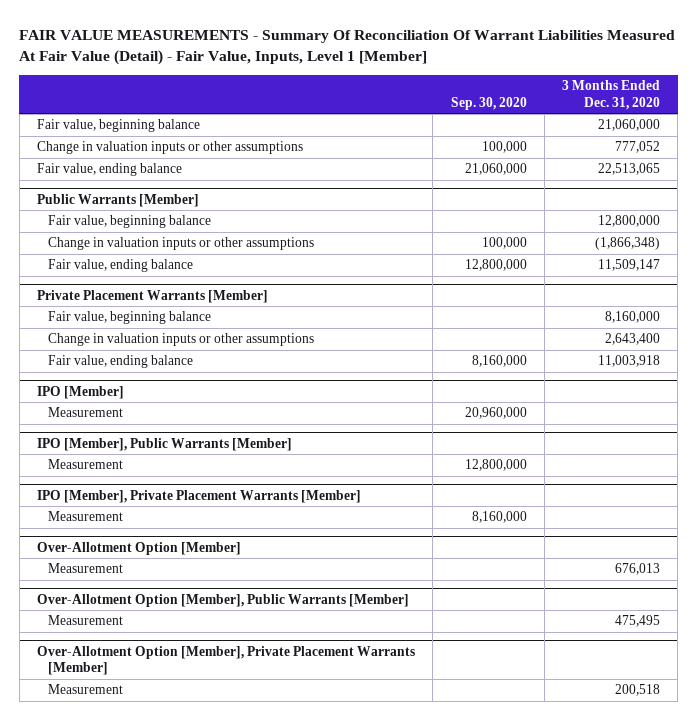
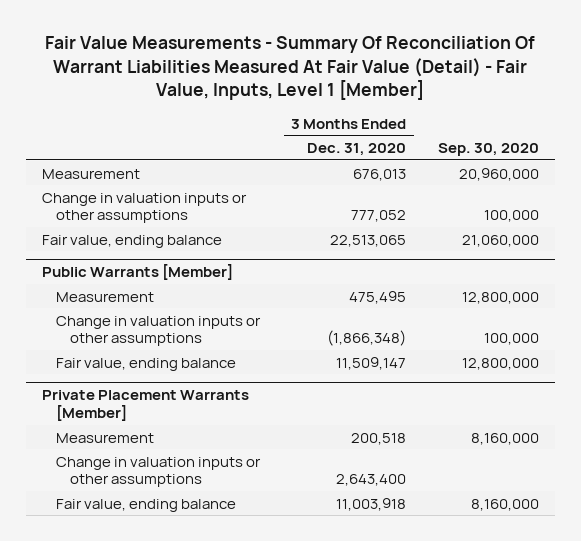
- FAIR VALUE MEASUREMENTS - Summary Of Reconciliation Of Warrant Liabilities Measured At Fair Value (Detail) - Fair Value, Inputs, Level 1 [Member]
+ Fair Value Measurements - Summary Of Reconciliation Of Warrant Liabilities Measured At Fair Value (Detail) - Fair Value, Inputs, Level 1 [Member]
- | Sep. 30, 2020 | 3 Months Ended Dec. 31, 2020
+ | 3 Months Ended Dec. 31, 2020 | Sep. 30, 2020
- Fair value, beginning balance | | 21,060,000
+ Measurement | 676,013 | 20,960,000
@ Public Warrants [Member]
- Fair value, beginning balance | | 12,800,000
+ Measurement | 475,495 | 12,800,000
@ Private Placement Warrants [Member]
- Fair value, beginning balance | | 8,160,000
+ Measurement | 200,518 | 8,160,000
- IPO [Member]
- Measurement | 20,960,000 |
- IPO [Member], Public Warrants [Member]
- Measurement | 12,800,000 |
- IPO [Member], Private Placement Warrants [Member]
- Measurement | 8,160,000 |
- Over-Allotment Option [Member]
- Measurement | | 676,013
- Over-Allotment Option [Member], Public Warrants [Member]
- Measurement | | 475,495
- Over-Allotment Option [Member], Private Placement Warrants [Member]
- Measurement | | 200,518

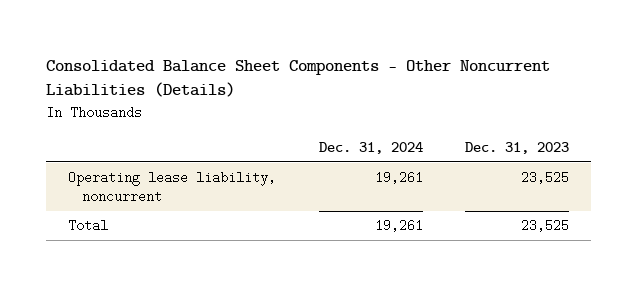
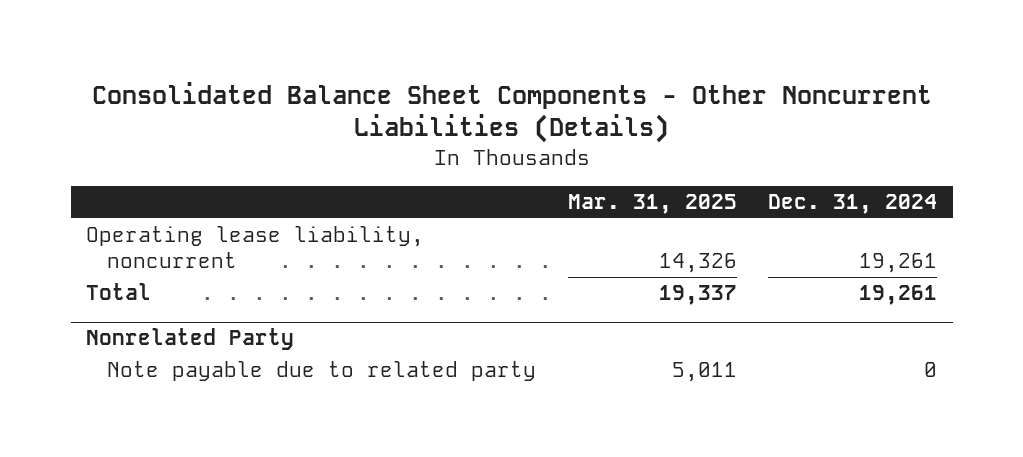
- | Dec. 31, 2024 | Dec. 31, 2023
+ | Mar. 31, 2025 | Dec. 31, 2024
+ Nonrelated Party
+ Note payable due to related party | 5,011 | 0

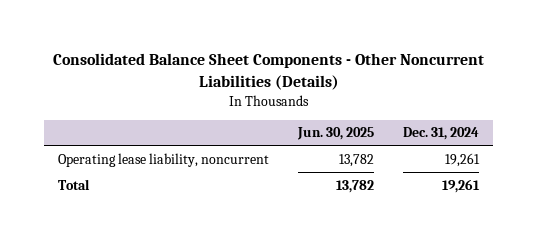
- | Mar. 31, 2025 | Dec. 31, 2024
+ | Jun. 30, 2025 | Dec. 31, 2024
- Nonrelated Party
- Note payable due to related party | 5,011 | 0

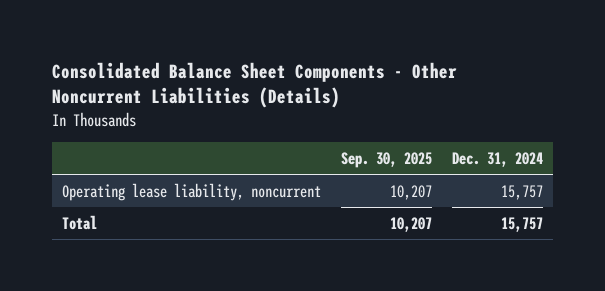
- | Jun. 30, 2025 | Dec. 31, 2024
+ | Sep. 30, 2025 | Dec. 31, 2024
- Operating lease liability, noncurrent | 13,782 | 19,261
- Total | 13,782 | 19,261
+ Operating lease liability, noncurrent | 10,207 | 15,757
+ Total | 10,207 | 15,757

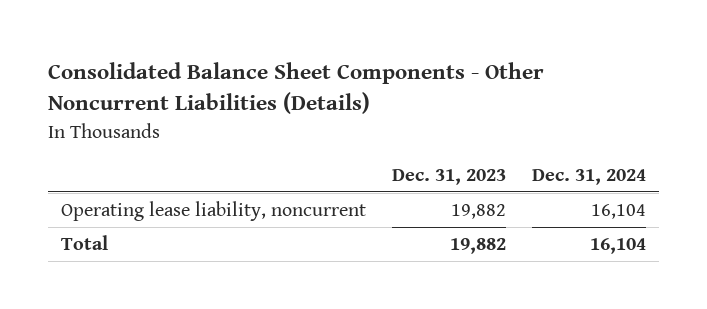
- | Sep. 30, 2025 | Dec. 31, 2024
+ | Dec. 31, 2023 | Dec. 31, 2024
- Operating lease liability, noncurrent | 10,207 | 15,757
- Total | 10,207 | 15,757
+ Operating lease liability, noncurrent | 19,882 | 16,104
+ Total | 19,882 | 16,104

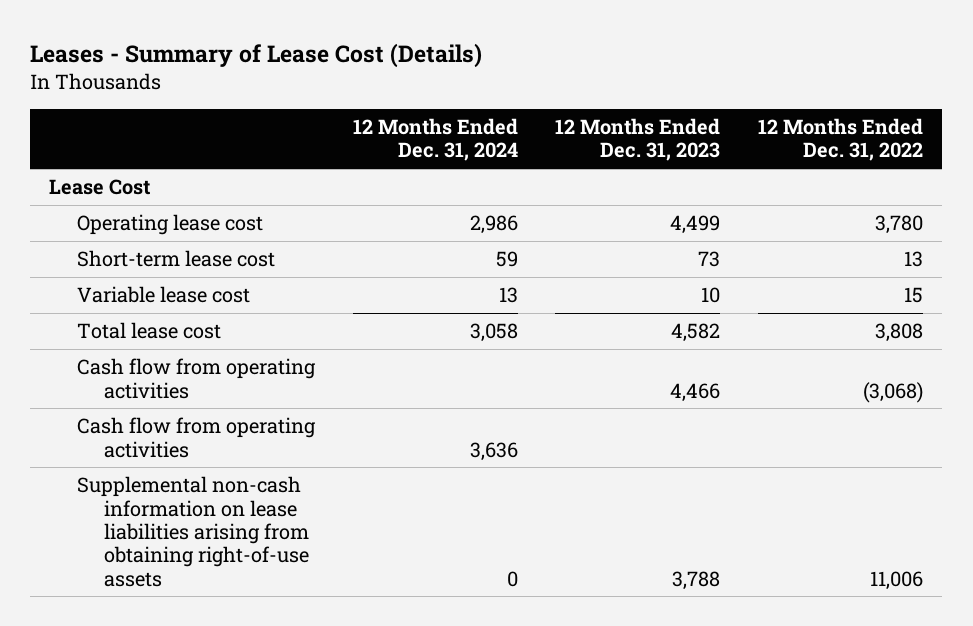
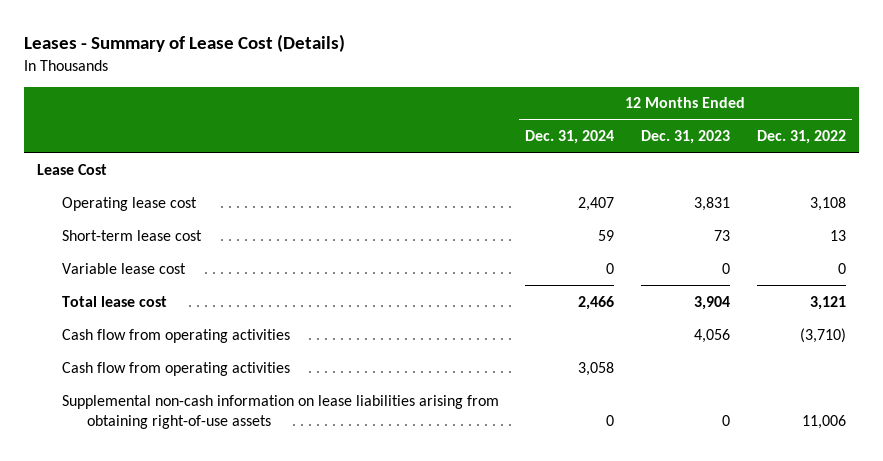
- Operating lease cost | 2,986 | 4,499 | 3,780
+ Operating lease cost | 2,407 | 3,831 | 3,108
- Variable lease cost | 13 | 10 | 15
- Total lease cost | 3,058 | 4,582 | 3,808
- Cash flow from operating activities | | 4,466 | (3,068)
- Cash flow from operating activities | 3,636 | |
- Supplemental non-cash information on lease liabilities arising from obtaining right-of-use assets | 0 | 3,788 | 11,006
+ Variable lease cost | 0 | 0 | 0
+ Total lease cost | 2,466 | 3,904 | 3,121
+ Cash flow from operating activities | | 4,056 | (3,710)
+ Cash flow from operating activities | 3,058 | |
+ Supplemental non-cash information on lease liabilities arising from obtaining right-of-use assets | 0 | 0 | 11,006

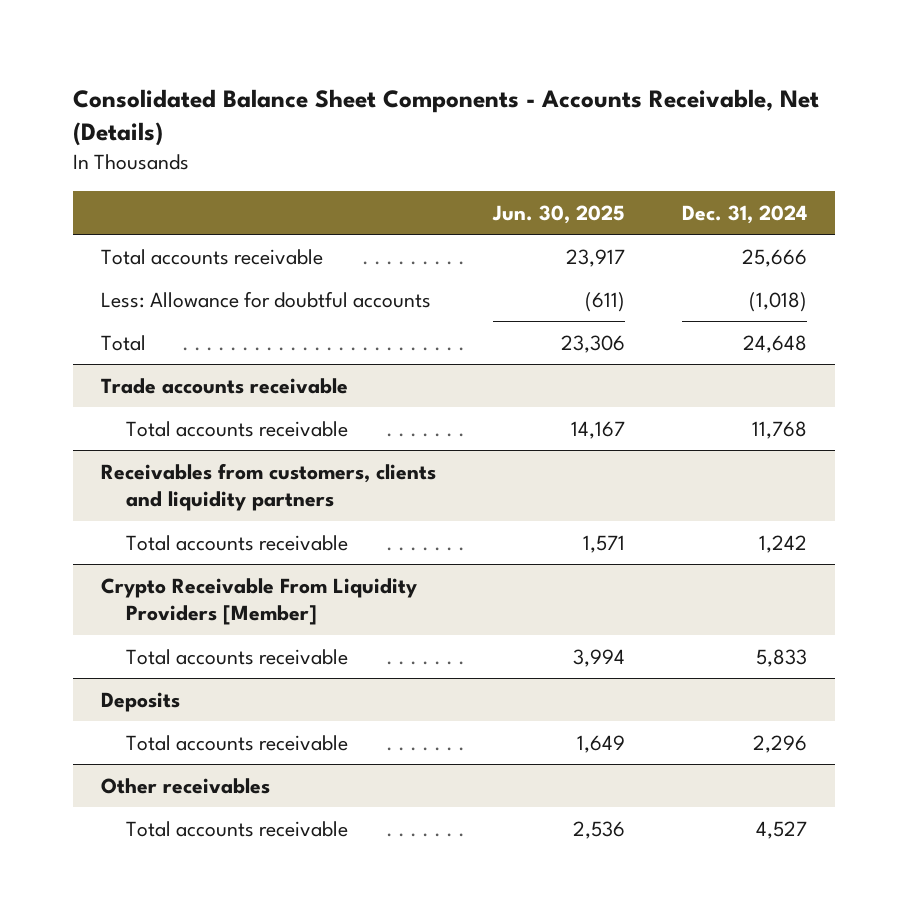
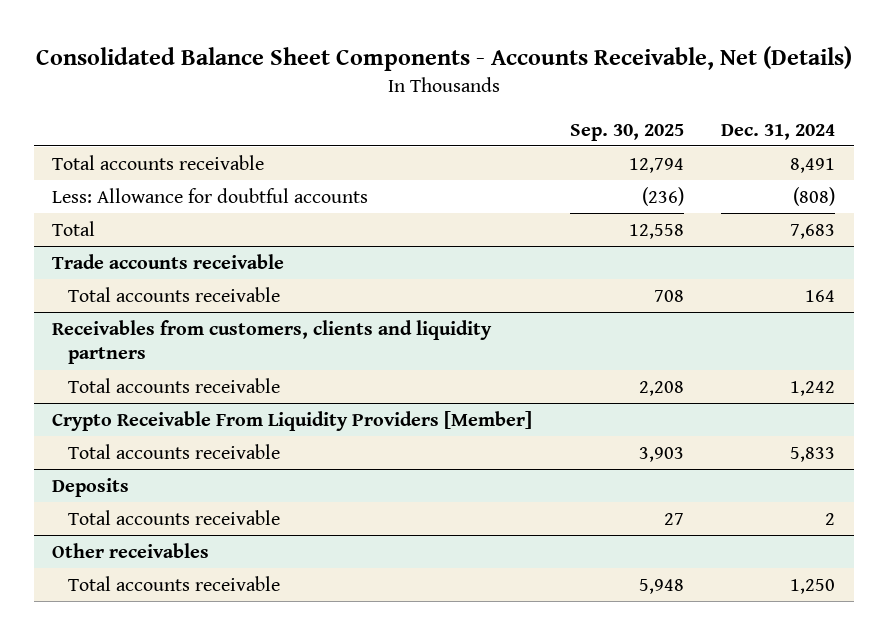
- | Jun. 30, 2025 | Dec. 31, 2024
+ | Sep. 30, 2025 | Dec. 31, 2024
- Total accounts receivable | 23,917 | 25,666
- Less: Allowance for doubtful accounts | (611) | (1,018)
- Total | 23,306 | 24,648
+ Total accounts receivable | 12,794 | 8,491
+ Less: Allowance for doubtful accounts | (236) | (808)
+ Total | 12,558 | 7,683
@ Trade accounts receivable
- Total accounts receivable | 14,167 | 11,768
+ Total accounts receivable | 708 | 164
@ Deposits
- Total accounts receivable | 1,649 | 2,296
+ Total accounts receivable | 27 | 2
@ Other receivables
- Total accounts receivable | 2,536 | 4,527
+ Total accounts receivable | 5,948 | 1,250

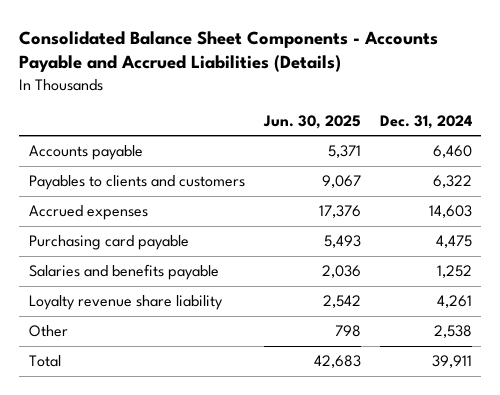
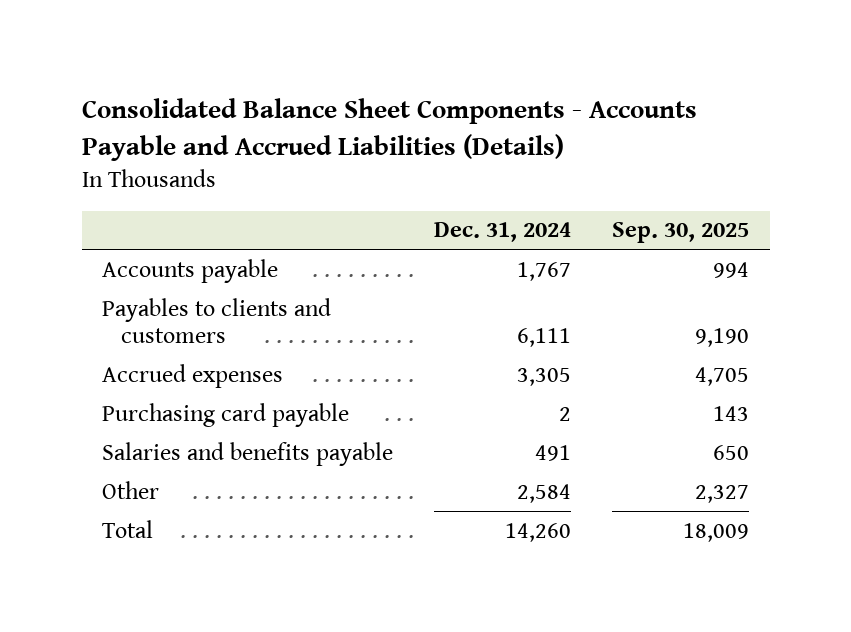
- | Jun. 30, 2025 | Dec. 31, 2024
+ | Dec. 31, 2024 | Sep. 30, 2025
- Accounts payable | 5,371 | 6,460
- Payables to clients and customers | 9,067 | 6,322
- Accrued expenses | 17,376 | 14,603
- Purchasing card payable | 5,493 | 4,475
- Salaries and benefits payable | 2,036 | 1,252
- Loyalty revenue share liability | 2,542 | 4,261
- Other | 798 | 2,538
- Total | 42,683 | 39,911
+ Accounts payable | 1,767 | 994
+ Payables to clients and customers | 6,111 | 9,190
+ Accrued expenses | 3,305 | 4,705
+ Purchasing card payable | 2 | 143
+ Salaries and benefits payable | 491 | 650
+ Other | 2,584 | 2,327
+ Total | 14,260 | 18,009

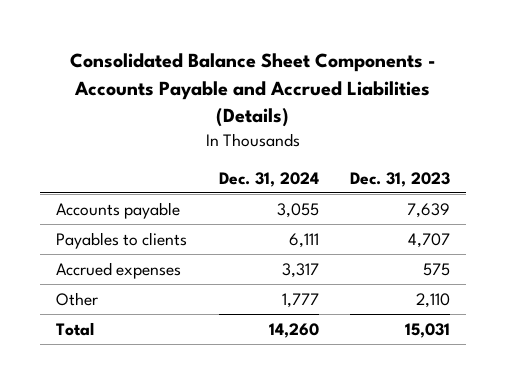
- | Dec. 31, 2024 | Sep. 30, 2025
+ | Dec. 31, 2024 | Dec. 31, 2023
- Accounts payable | 1,767 | 994
- Payables to clients and customers | 6,111 | 9,190
- Accrued expenses | 3,305 | 4,705
- Purchasing card payable | 2 | 143
- Salaries and benefits payable | 491 | 650
- Other | 2,584 | 2,327
+ Accounts payable | 3,055 | 7,639
+ Payables to clients | 6,111 | 4,707
+ Accrued expenses | 3,317 | 575
+ Other | 1,777 | 2,110

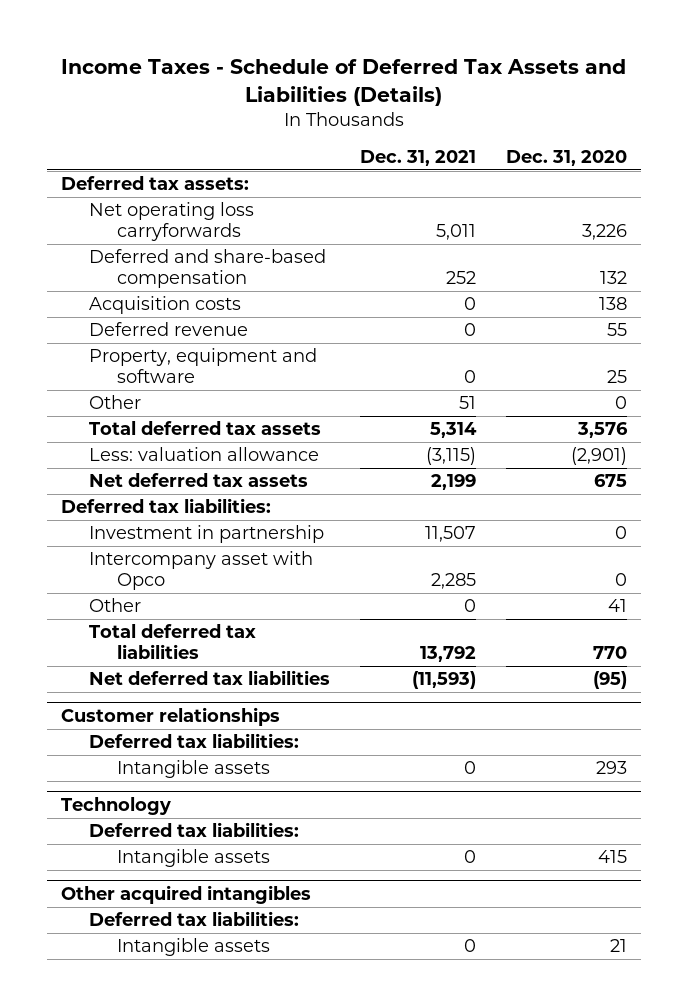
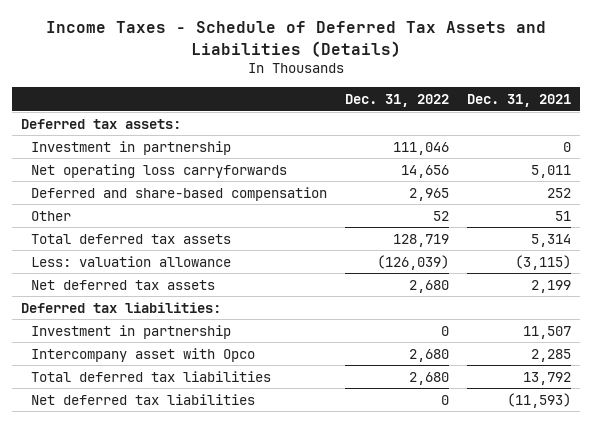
- | Dec. 31, 2021 | Dec. 31, 2020
+ | Dec. 31, 2022 | Dec. 31, 2021
+ Investment in partnership | 111,046 | 0
- Acquisition costs | 0 | 138
- Deferred revenue | 0 | 55
- Property, equipment and software | 0 | 25
- Other | 0 | 41
- Customer relationships
- Deferred tax liabilities:
- Intangible assets | 0 | 293
- Technology
- Deferred tax liabilities:
- Intangible assets | 0 | 415
- Other acquired intangibles
- Deferred tax liabilities:
- Intangible assets | 0 | 21

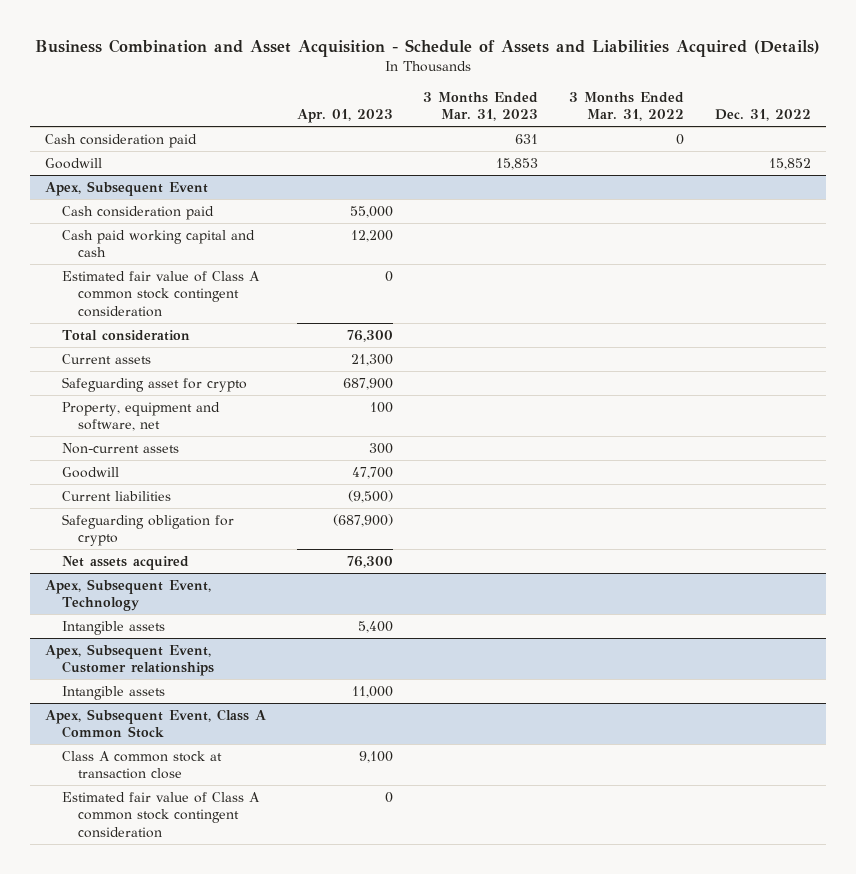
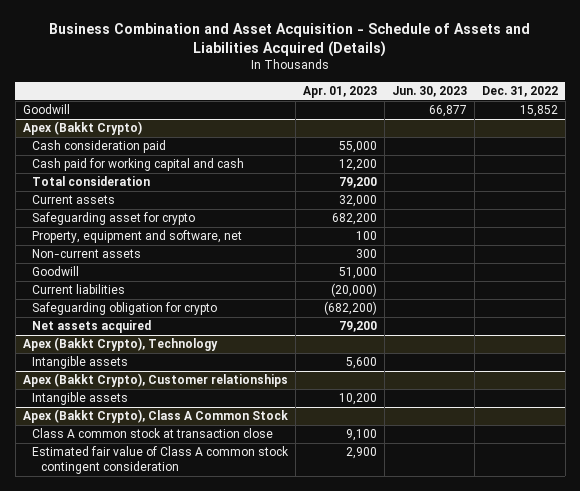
- | Apr. 01, 2023 | 3 Months Ended Mar. 31, 2023 | 3 Months Ended Mar. 31, 2022 | Dec. 31, 2022
+ | Apr. 01, 2023 | Jun. 30, 2023 | Dec. 31, 2022
- Cash consideration paid | | 631 | 0 |
- Apex, Subsequent Event
+ Apex (Bakkt Crypto)
- Cash paid working capital and cash | 12,200 | | |
- Estimated fair value of Class A common stock contingent consideration | 0 | | |
- Total consideration | 76,300 | | |
- Current assets | 21,300 | | |
- Safeguarding asset for crypto | 687,900 | | |
+ Cash paid for working capital and cash | 12,200 | |
+ Total consideration | 79,200 | |
+ Current assets | 32,000 | |
+ Safeguarding asset for crypto | 682,200 | |
- Goodwill | 47,700 | | |
- Current liabilities | (9,500) | | |
- Safeguarding obligation for crypto | (687,900) | | |
- Net assets acquired | 76,300 | | |
- Apex, Subsequent Event, Technology
- Intangible assets | 5,400 | | |
- Apex, Subsequent Event, Customer relationships
- Intangible assets | 11,000 | | |
- Apex, Subsequent Event, Class A Common Stock
+ Goodwill | 51,000 | |
+ Current liabilities | (20,000) | |
+ Safeguarding obligation for crypto | (682,200) | |
+ Net assets acquired | 79,200 | |
+ Apex (Bakkt Crypto), Technology
+ Intangible assets | 5,600 | |
+ Apex (Bakkt Crypto), Customer relationships
+ Intangible assets | 10,200 | |
+ Apex (Bakkt Crypto), Class A Common Stock
- Estimated fair value of Class A common stock contingent consideration | 0 | | |
+ Estimated fair value of Class A common stock contingent consideration | 2,900 | |

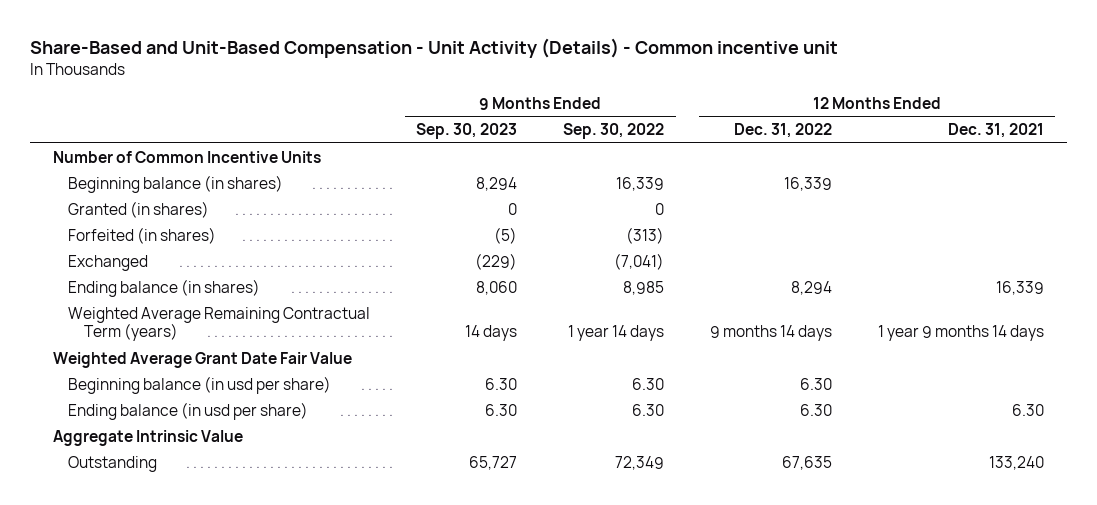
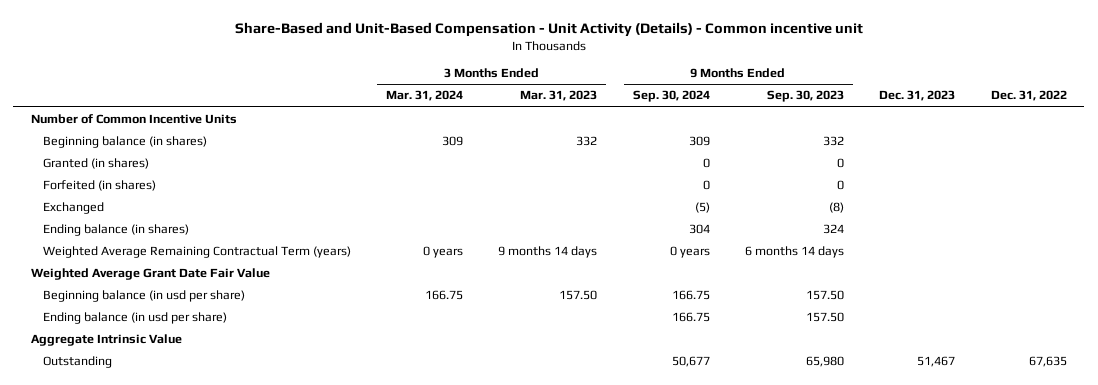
- | 9 Months Ended Sep. 30, 2023 | 9 Months Ended Sep. 30, 2022 | 12 Months Ended Dec. 31, 2022 | 12 Months Ended Dec. 31, 2021
+ | 3 Months Ended Mar. 31, 2024 | 3 Months Ended Mar. 31, 2023 | 9 Months Ended Sep. 30, 2024 | 9 Months Ended Sep. 30, 2023 | Dec. 31, 2023 | Dec. 31, 2022
- Beginning balance (in shares) | 8,294 | 16,339 | 16,339 |
+ Beginning balance (in shares) | 309 | 332 | 309 | 332 | |
- Forfeited (in shares) | (5) | (313) | |
- Exchanged | (229) | (7,041) | |
- Ending balance (in shares) | 8,060 | 8,985 | 8,294 | 16,339
- Weighted Average Remaining Contractual Term (years) | 14 days | 1 year 14 days | 9 months 14 days | 1 year 9 months 14 days
+ Forfeited (in shares) | | | 0 | 0 | |
+ Exchanged | | | (5) | (8) | |
+ Ending balance (in shares) | | | 304 | 324 | |
+ Weighted Average Remaining Contractual Term (years) | 0 years | 9 months 14 days | 0 years | 6 months 14 days | |
- Beginning balance (in usd per share) | 6.30 | 6.30 | 6.30 |
- Ending balance (in usd per share) | 6.30 | 6.30 | 6.30 | 6.30
+ Beginning balance (in usd per share) | 166.75 | 157.50 | 166.75 | 157.50 | |
+ Ending balance (in usd per share) | | | 166.75 | 157.50 | |
- Outstanding | 65,727 | 72,349 | 67,635 | 133,240
+ Outstanding | | | 50,677 | 65,980 | 51,467 | 67,635

